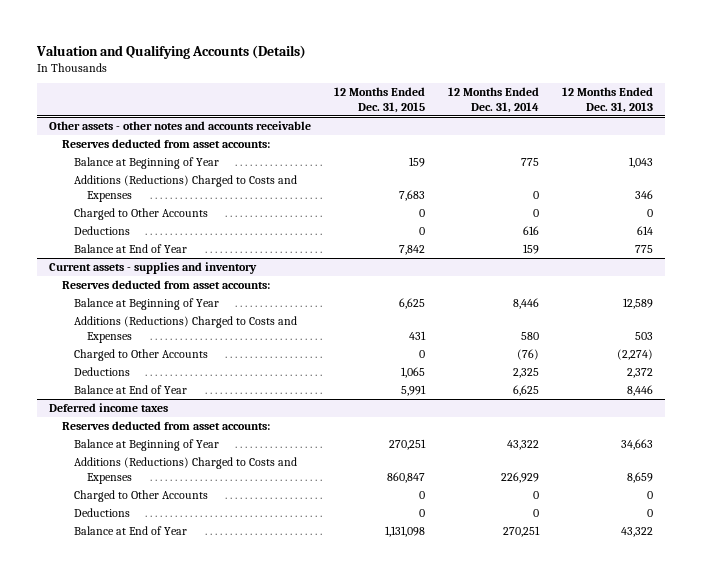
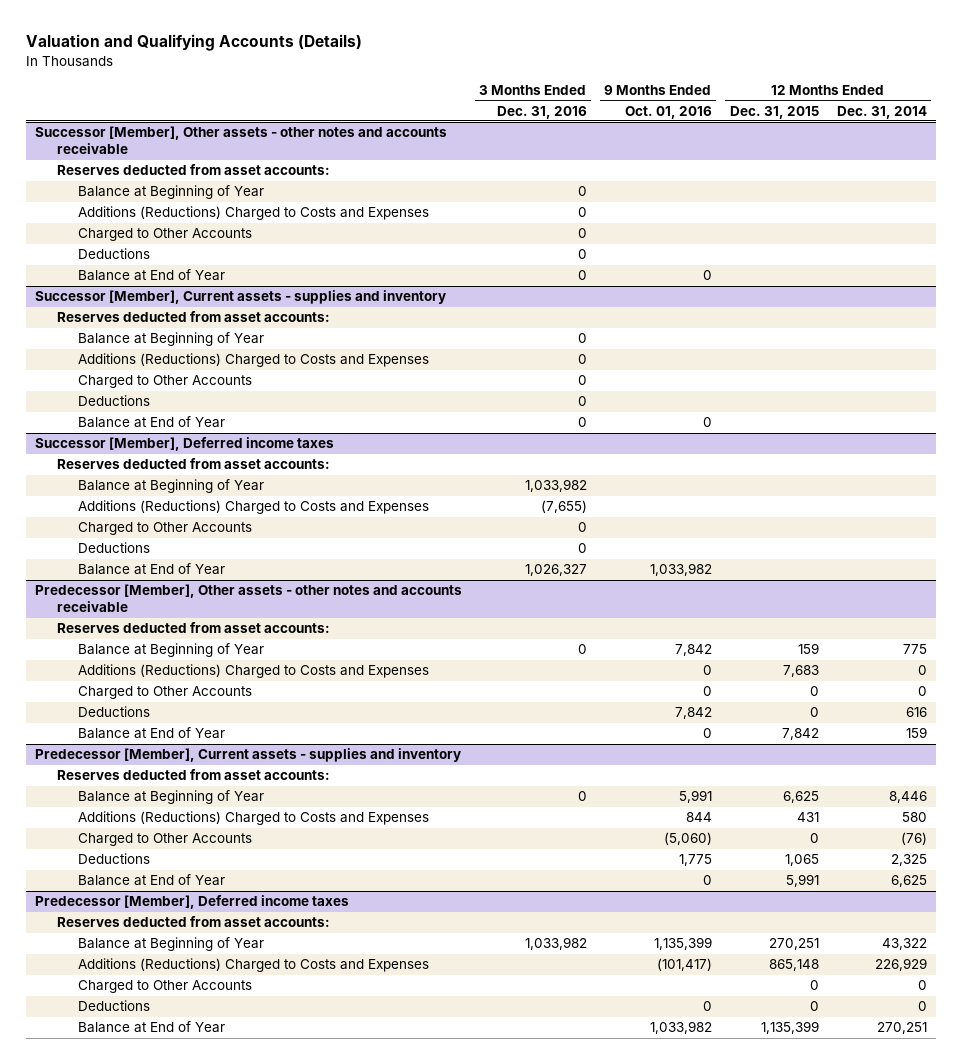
- | 12 Months Ended Dec. 31, 2015 | 12 Months Ended Dec. 31, 2014 | 12 Months Ended Dec. 31, 2013
+ | 3 Months Ended Dec. 31, 2016 | 9 Months Ended Oct. 01, 2016 | 12 Months Ended Dec. 31, 2015 | 12 Months Ended Dec. 31, 2014
- Other assets - other notes and accounts receivable
+ Successor [Member], Other assets - other notes and accounts receivable
+ Reserves deducted from asset accounts:
+ Balance at Beginning of Year | 0 | | |
+ Additions (Reductions) Charged to Costs and Expenses | 0 | | |
+ Charged to Other Accounts | 0 | | |
+ Deductions | 0 | | |
+ Balance at End of Year | 0 | 0 | |
+ Successor [Member], Current assets - supplies and inventory
+ Reserves deducted from asset accounts:
+ Balance at Beginning of Year | 0 | | |
+ Additions (Reductions) Charged to Costs and Expenses | 0 | | |
+ Charged to Other Accounts | 0 | | |
+ Deductions | 0 | | |
+ Balance at End of Year | 0 | 0 | |
+ Successor [Member], Deferred income taxes
+ Reserves deducted from asset accounts:
+ Balance at Beginning of Year | 1,033,982 | | |
+ Additions (Reductions) Charged to Costs and Expenses | (7,655) | | |
+ Charged to Other Accounts | 0 | | |
+ Deductions | 0 | | |
+ Balance at End of Year | 1,026,327 | 1,033,982 | |
+ Predecessor [Member], Other assets - other notes and accounts receivable
- Current assets - supplies and inventory
+ Predecessor [Member], Current assets - supplies and inventory
- Deferred income taxes
+ Predecessor [Member], Deferred income taxes
- Additions (Reductions) Charged to Costs and Expenses | 860,847 | 226,929 | 8,659
+ Additions (Reductions) Charged to Costs and Expenses | | (101,417) | 865,148 | 226,929
- Balance at End of Year | 1,131,098 | 270,251 | 43,322
+ Balance at End of Year | | 1,033,982 | 1,135,399 | 270,251

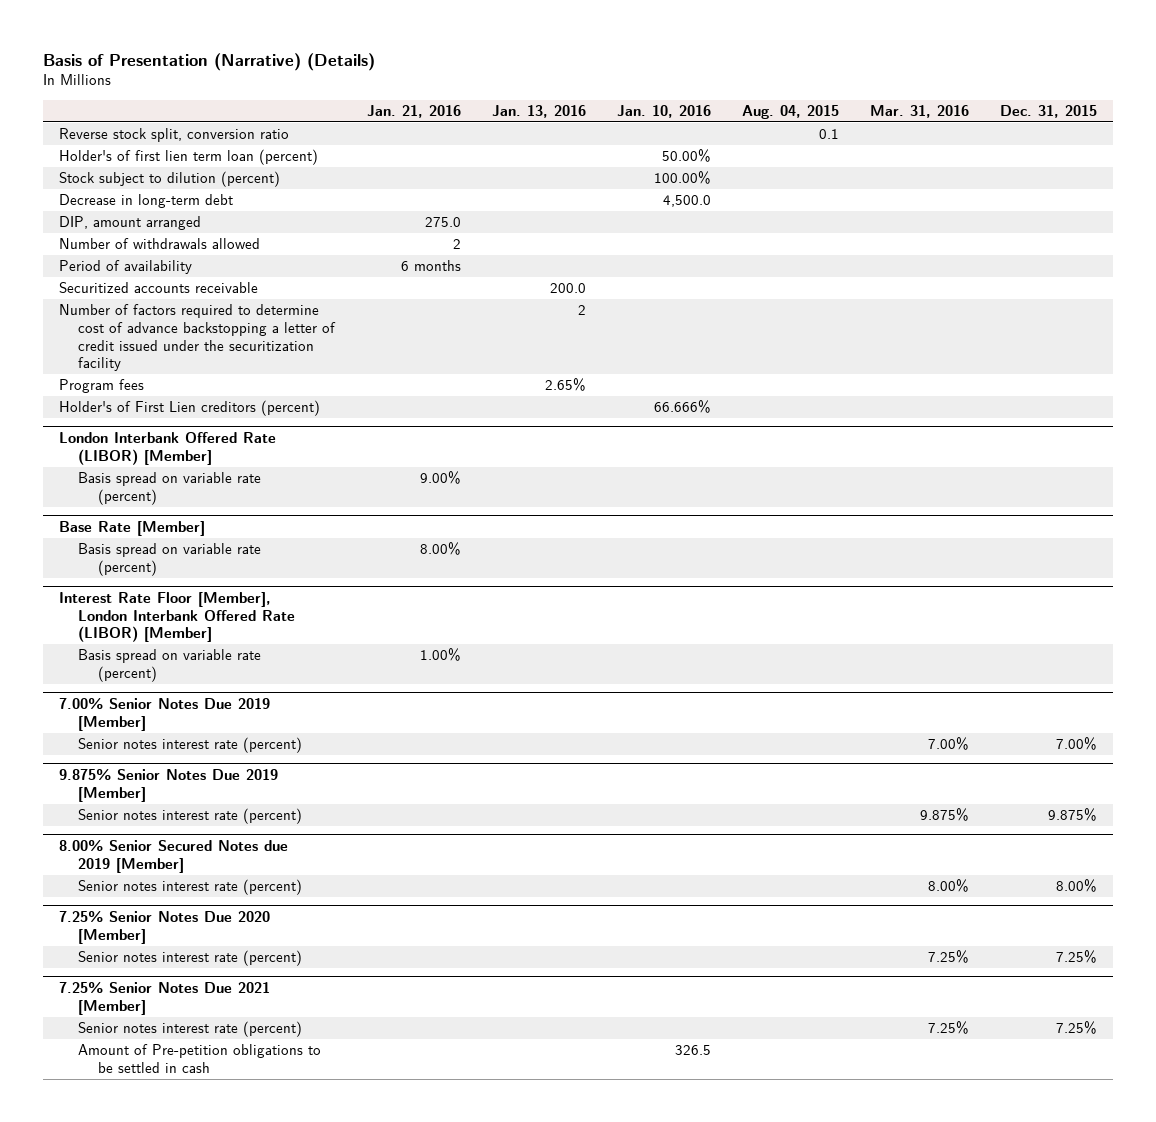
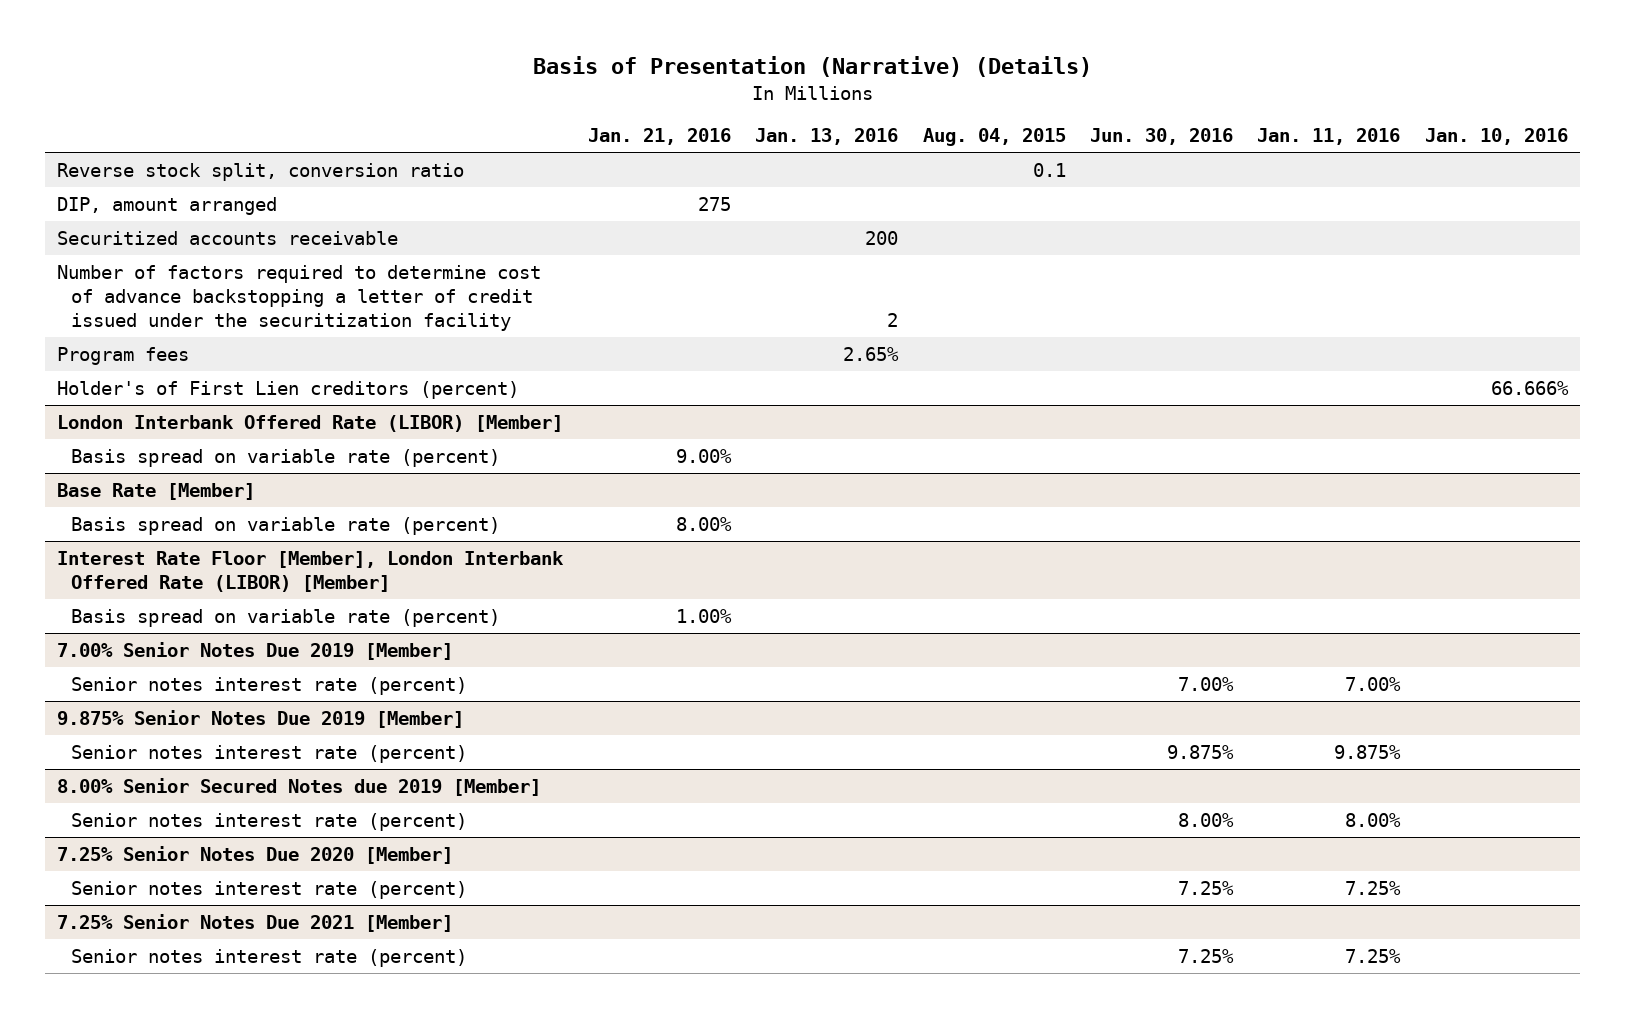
- | Jan. 21, 2016 | Jan. 13, 2016 | Jan. 10, 2016 | Aug. 04, 2015 | Mar. 31, 2016 | Dec. 31, 2015
+ | Jan. 21, 2016 | Jan. 13, 2016 | Aug. 04, 2015 | Jun. 30, 2016 | Jan. 11, 2016 | Jan. 10, 2016
- Holder's of first lien term loan (percent) | | | 50.00% | | |
- Stock subject to dilution (percent) | | | 100.00% | | |
- Decrease in long-term debt | | | 4,500.0 | | |
- DIP, amount arranged | 275.0 | | | | |
- Number of withdrawals allowed | 2 | | | | |
- Period of availability | 6 months | | | | |
- Securitized accounts receivable | | 200.0 | | | |
+ DIP, amount arranged | 275 | | | | |
+ Securitized accounts receivable | | 200 | | | |
@ 7.25% Senior Notes Due 2021 [Member]
- Amount of Pre-petition obligations to be settled in cash | | | 326.5 | | |

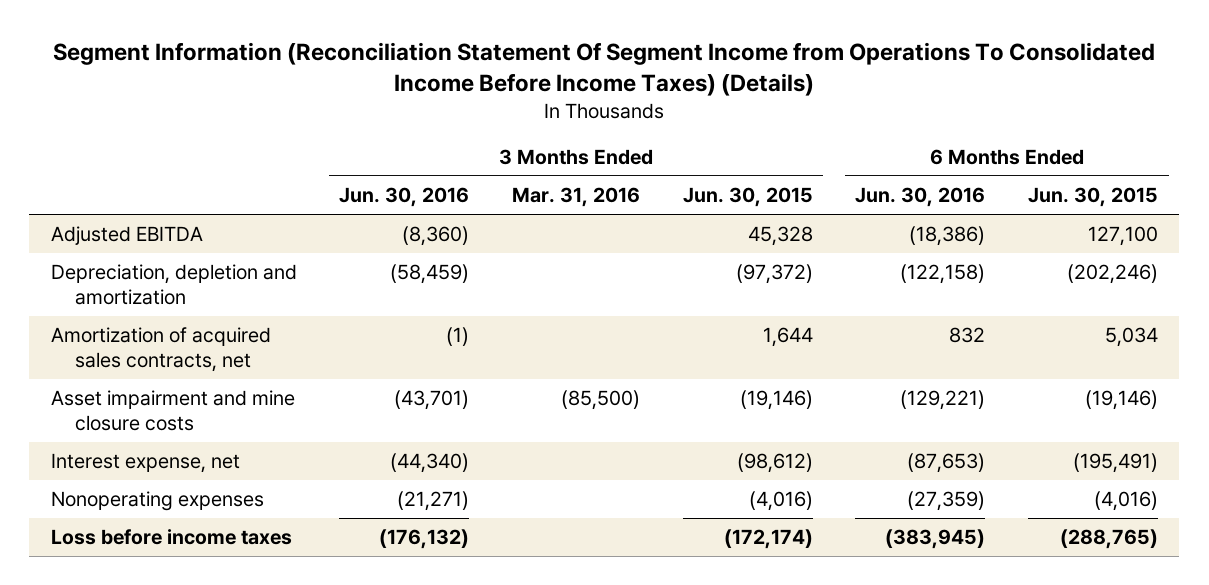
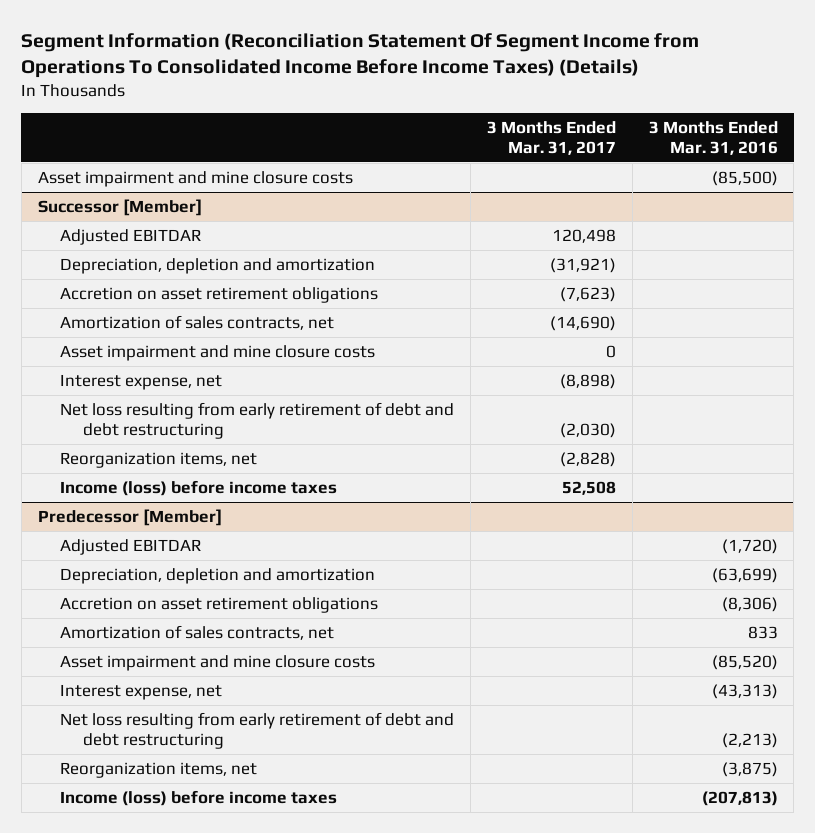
- | 3 Months Ended Jun. 30, 2016 | 3 Months Ended Mar. 31, 2016 | 3 Months Ended Jun. 30, 2015 | 6 Months Ended Jun. 30, 2016 | 6 Months Ended Jun. 30, 2015
+ | 3 Months Ended Mar. 31, 2017 | 3 Months Ended Mar. 31, 2016
- Adjusted EBITDA | (8,360) | | 45,328 | (18,386) | 127,100
- Depreciation, depletion and amortization | (58,459) | | (97,372) | (122,158) | (202,246)
- Amortization of acquired sales contracts, net | (1) | | 1,644 | 832 | 5,034
- Interest expense, net | (44,340) | | (98,612) | (87,653) | (195,491)
- Nonoperating expenses | (21,271) | | (4,016) | (27,359) | (4,016)
- Loss before income taxes | (176,132) | | (172,174) | (383,945) | (288,765)
+ Successor [Member]
+ Adjusted EBITDAR | 120,498 |
+ Depreciation, depletion and amortization | (31,921) |
+ Accretion on asset retirement obligations | (7,623) |
+ Amortization of sales contracts, net | (14,690) |
+ Asset impairment and mine closure costs | 0 |
+ Interest expense, net | (8,898) |
+ Net loss resulting from early retirement of debt and debt restructuring | (2,030) |
+ Reorganization items, net | (2,828) |
+ Income (loss) before income taxes | 52,508 |
+ Predecessor [Member]
+ Adjusted EBITDAR | | (1,720)
+ Depreciation, depletion and amortization | | (63,699)
+ Accretion on asset retirement obligations | | (8,306)
+ Amortization of sales contracts, net | | 833
+ Asset impairment and mine closure costs | | (85,520)
+ Interest expense, net | | (43,313)
+ Net loss resulting from early retirement of debt and debt restructuring | | (2,213)
+ Reorganization items, net | | (3,875)
+ Income (loss) before income taxes | | (207,813)

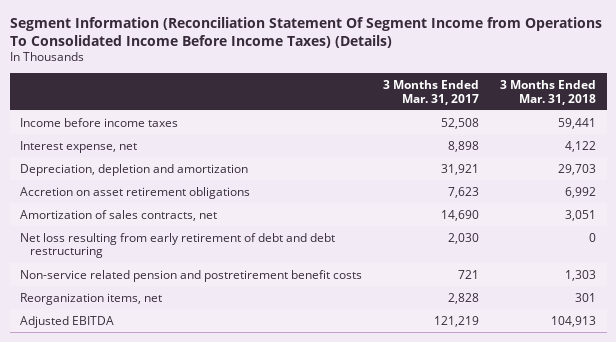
- | 3 Months Ended Mar. 31, 2017 | 3 Months Ended Mar. 31, 2016
+ | 3 Months Ended Mar. 31, 2017 | 3 Months Ended Mar. 31, 2018
- Asset impairment and mine closure costs | | (85,500)
- Successor [Member]
- Adjusted EBITDAR | 120,498 |
- Depreciation, depletion and amortization | (31,921) |
- Accretion on asset retirement obligations | (7,623) |
- Amortization of sales contracts, net | (14,690) |
- Asset impairment and mine closure costs | 0 |
- Interest expense, net | (8,898) |
- Net loss resulting from early retirement of debt and debt restructuring | (2,030) |
- Reorganization items, net | (2,828) |
- Income (loss) before income taxes | 52,508 |
- Predecessor [Member]
- Adjusted EBITDAR | | (1,720)
- Depreciation, depletion and amortization | | (63,699)
- Accretion on asset retirement obligations | | (8,306)
- Amortization of sales contracts, net | | 833
- Asset impairment and mine closure costs | | (85,520)
- Interest expense, net | | (43,313)
- Net loss resulting from early retirement of debt and debt restructuring | | (2,213)
- Reorganization items, net | | (3,875)
- Income (loss) before income taxes | | (207,813)
+ Income before income taxes | 52,508 | 59,441
+ Interest expense, net | 8,898 | 4,122
+ Depreciation, depletion and amortization | 31,921 | 29,703
+ Accretion on asset retirement obligations | 7,623 | 6,992
+ Amortization of sales contracts, net | 14,690 | 3,051
+ Net loss resulting from early retirement of debt and debt restructuring | 2,030 | 0
+ Non-service related pension and postretirement benefit costs | 721 | 1,303
+ Reorganization items, net | 2,828 | 301
+ Adjusted EBITDA | 121,219 | 104,913

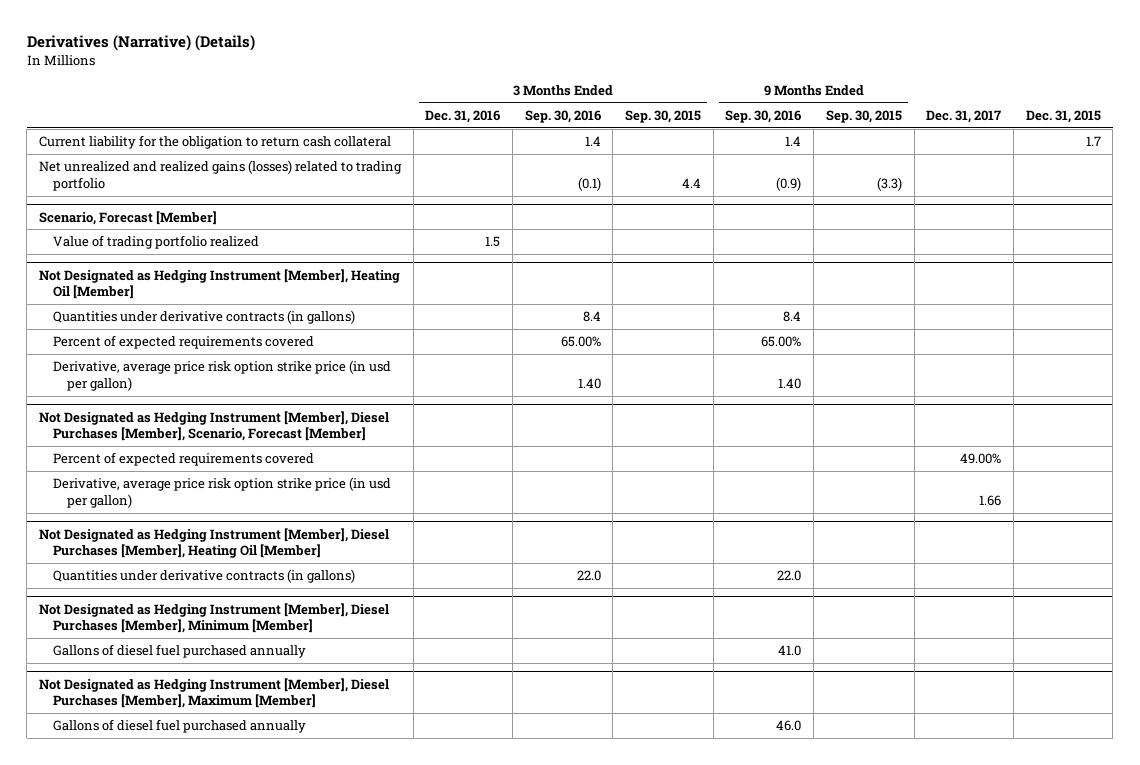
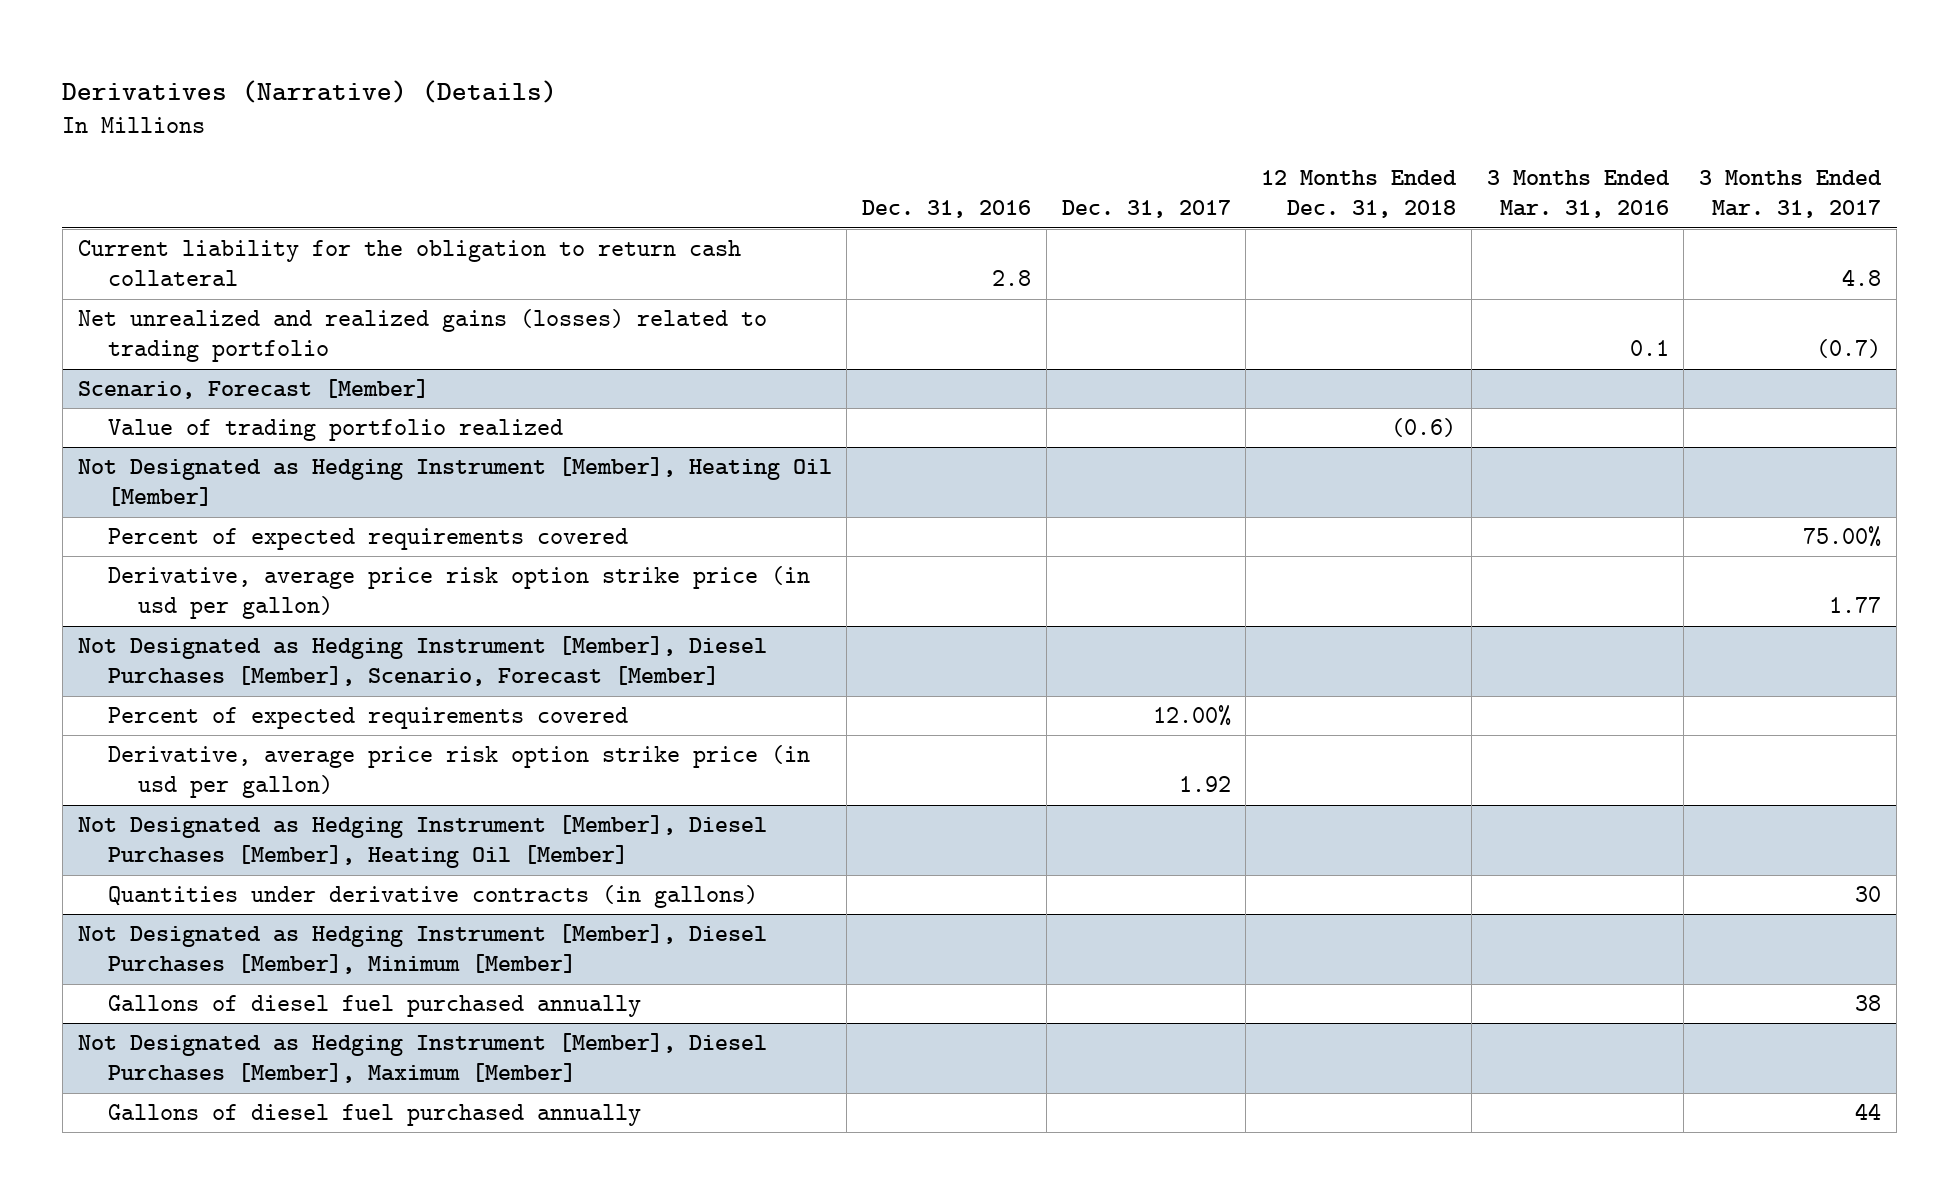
- | 3 Months Ended Dec. 31, 2016 | 3 Months Ended Sep. 30, 2016 | 3 Months Ended Sep. 30, 2015 | 9 Months Ended Sep. 30, 2016 | 9 Months Ended Sep. 30, 2015 | Dec. 31, 2017 | Dec. 31, 2015
+ | Dec. 31, 2016 | Dec. 31, 2017 | 12 Months Ended Dec. 31, 2018 | 3 Months Ended Mar. 31, 2016 | 3 Months Ended Mar. 31, 2017
@ Not Designated as Hedging Instrument [Member], Heating Oil [Member]
- Quantities under derivative contracts (in gallons) | | 8.4 | | 8.4 | | |
@ Not Designated as Hedging Instrument [Member], Diesel Purchases [Member], Scenario, Forecast [Member]
- Percent of expected requirements covered | | | | | | 49.00% |
- Derivative, average price risk option strike price (in usd per gallon) | | | | | | 1.66 |
+ Percent of expected requirements covered | | 12.00% | | |
+ Derivative, average price risk option strike price (in usd per gallon) | | 1.92 | | |

